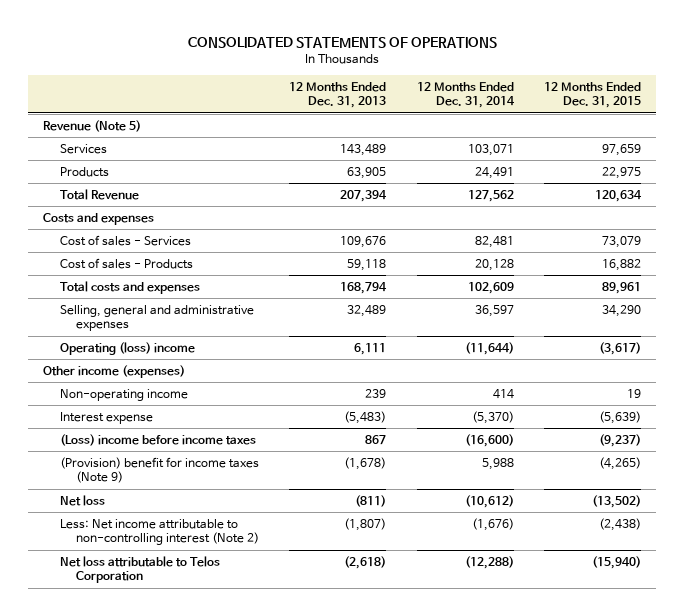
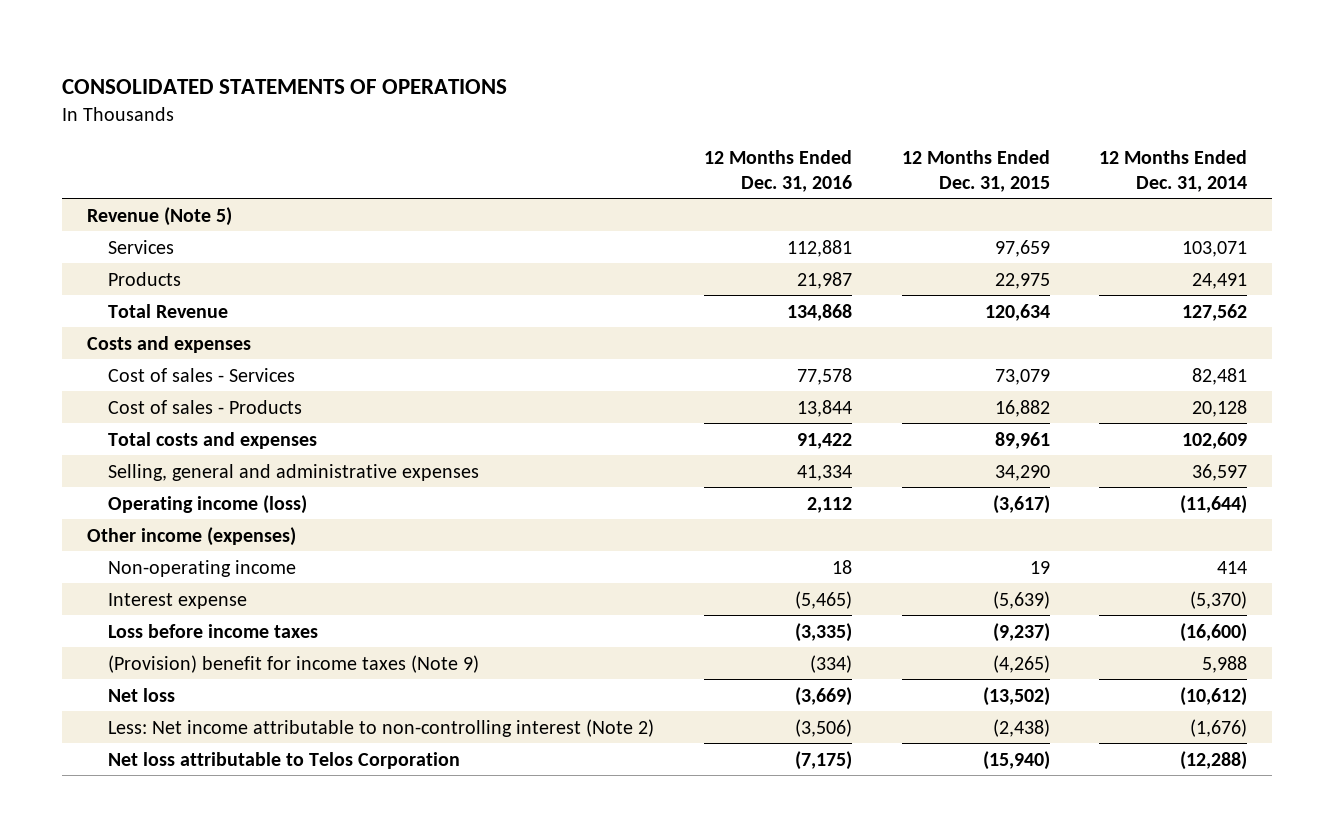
- | 12 Months Ended Dec. 31, 2013 | 12 Months Ended Dec. 31, 2014 | 12 Months Ended Dec. 31, 2015
+ | 12 Months Ended Dec. 31, 2016 | 12 Months Ended Dec. 31, 2015 | 12 Months Ended Dec. 31, 2014
- Operating (loss) income | 6,111 | (11,644) | (3,617)
+ Operating income (loss) | 2,112 | (3,617) | (11,644)
- (Loss) income before income taxes | 867 | (16,600) | (9,237)
+ Loss before income taxes | (3,335) | (9,237) | (16,600)

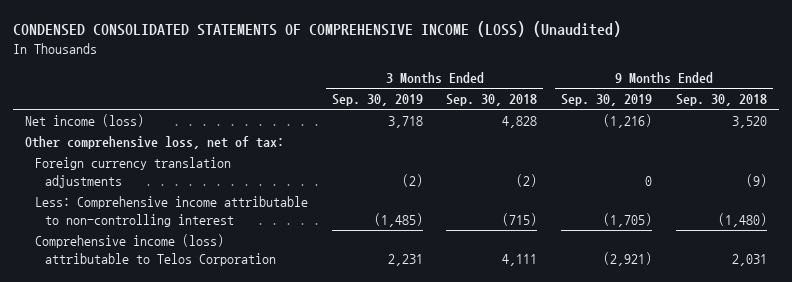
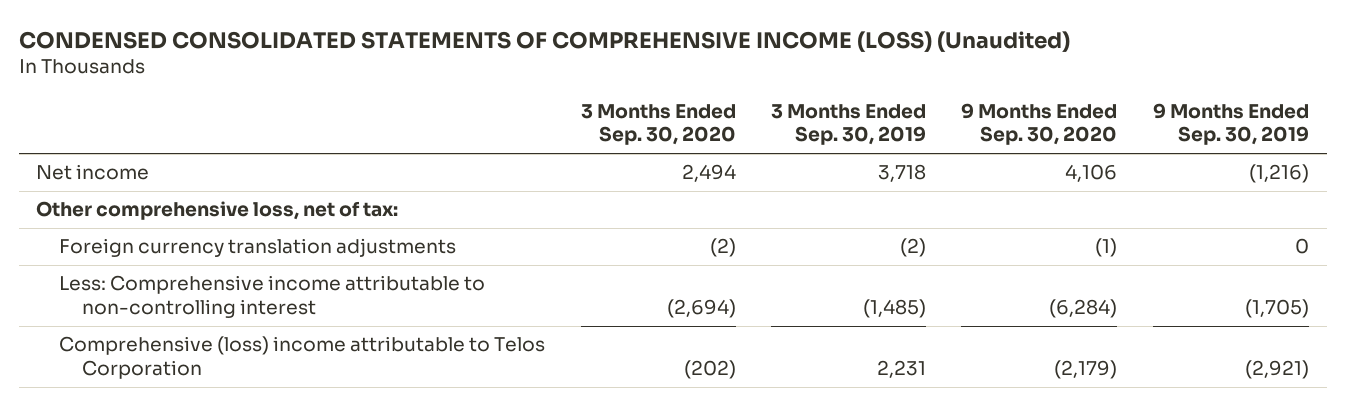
- | 3 Months Ended Sep. 30, 2019 | 3 Months Ended Sep. 30, 2018 | 9 Months Ended Sep. 30, 2019 | 9 Months Ended Sep. 30, 2018
+ | 3 Months Ended Sep. 30, 2020 | 3 Months Ended Sep. 30, 2019 | 9 Months Ended Sep. 30, 2020 | 9 Months Ended Sep. 30, 2019
- Net income (loss) | 3,718 | 4,828 | (1,216) | 3,520
+ Net income | 2,494 | 3,718 | 4,106 | (1,216)
- Comprehensive income (loss) attributable to Telos Corporation | 2,231 | 4,111 | (2,921) | 2,031
+ Comprehensive (loss) income attributable to Telos Corporation | (202) | 2,231 | (2,179) | (2,921)

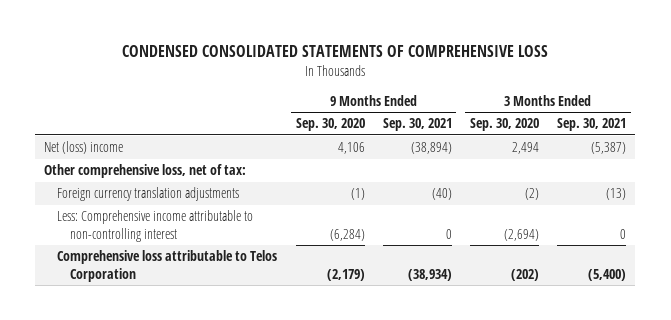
- CONDENSED CONSOLIDATED STATEMENTS OF COMPREHENSIVE INCOME (LOSS) (Unaudited)
+ CONDENSED CONSOLIDATED STATEMENTS OF COMPREHENSIVE LOSS
- | 3 Months Ended Sep. 30, 2020 | 3 Months Ended Sep. 30, 2019 | 9 Months Ended Sep. 30, 2020 | 9 Months Ended Sep. 30, 2019
+ | 9 Months Ended Sep. 30, 2020 | 9 Months Ended Sep. 30, 2021 | 3 Months Ended Sep. 30, 2020 | 3 Months Ended Sep. 30, 2021
- Net income | 2,494 | 3,718 | 4,106 | (1,216)
+ Net (loss) income | 4,106 | (38,894) | 2,494 | (5,387)
- Comprehensive (loss) income attributable to Telos Corporation | (202) | 2,231 | (2,179) | (2,921)
+ Comprehensive loss attributable to Telos Corporation | (2,179) | (38,934) | (202) | (5,400)

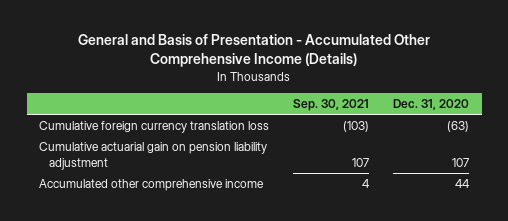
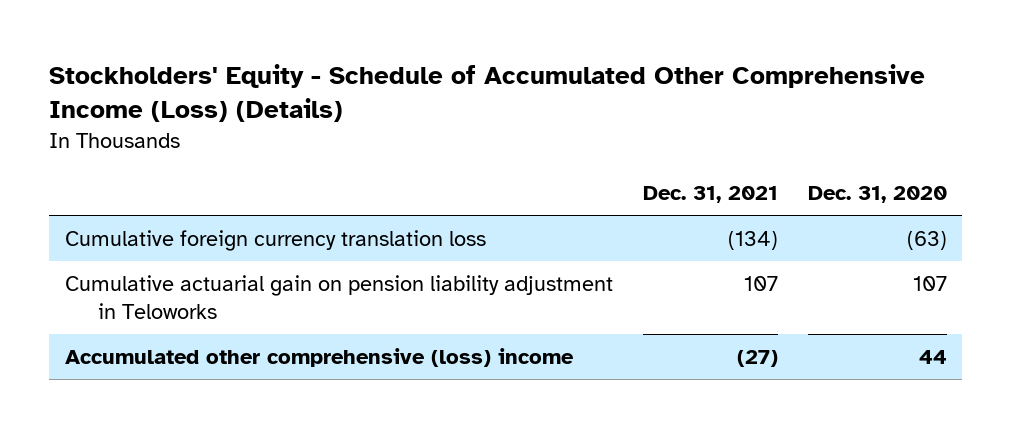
- General and Basis of Presentation - Accumulated Other Comprehensive Income (Details)
+ Stockholders' Equity - Schedule of Accumulated Other Comprehensive Income (Loss) (Details)
- | Sep. 30, 2021 | Dec. 31, 2020
+ | Dec. 31, 2021 | Dec. 31, 2020
- Cumulative actuarial gain on pension liability adjustment | 107 | 107
- Accumulated other comprehensive income | 4 | 44
+ Cumulative actuarial gain on pension liability adjustment in Teloworks | 107 | 107
+ Accumulated other comprehensive (loss) income | (27) | 44

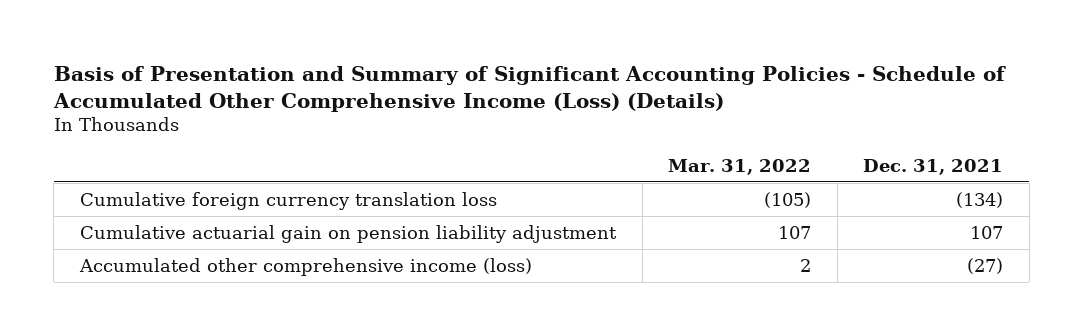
- Stockholders' Equity - Schedule of Accumulated Other Comprehensive Income (Loss) (Details)
+ Basis of Presentation and Summary of Significant Accounting Policies - Schedule of Accumulated Other Comprehensive Income (Loss) (Details)
- | Dec. 31, 2021 | Dec. 31, 2020
+ | Mar. 31, 2022 | Dec. 31, 2021
- Cumulative actuarial gain on pension liability adjustment in Teloworks | 107 | 107
- Accumulated other comprehensive (loss) income | (27) | 44
+ Cumulative actuarial gain on pension liability adjustment | 107 | 107
+ Accumulated other comprehensive income (loss) | 2 | (27)

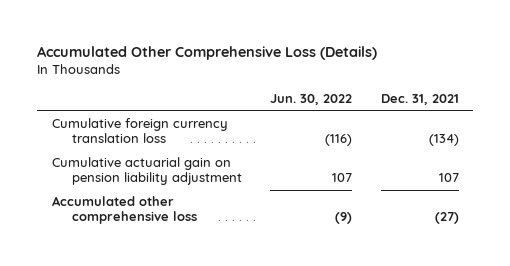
- Basis of Presentation and Summary of Significant Accounting Policies - Schedule of Accumulated Other Comprehensive Income (Loss) (Details)
+ Accumulated Other Comprehensive Loss (Details)
- | Mar. 31, 2022 | Dec. 31, 2021
+ | Jun. 30, 2022 | Dec. 31, 2021
- Accumulated other comprehensive income (loss) | 2 | (27)
+ Accumulated other comprehensive loss | (9) | (27)

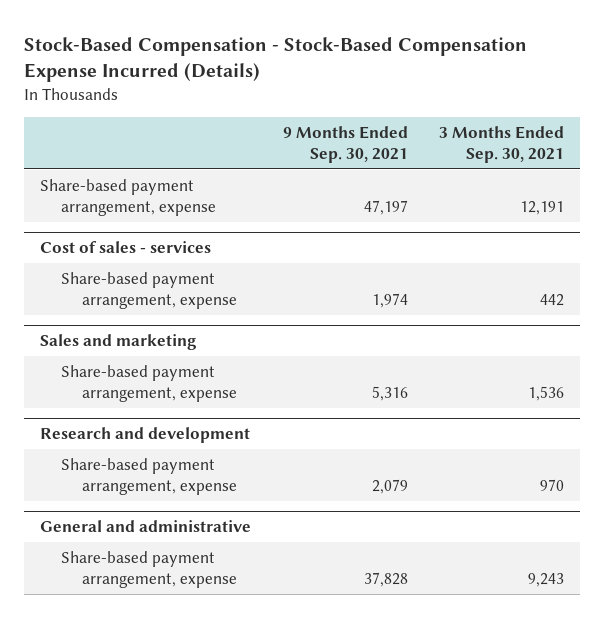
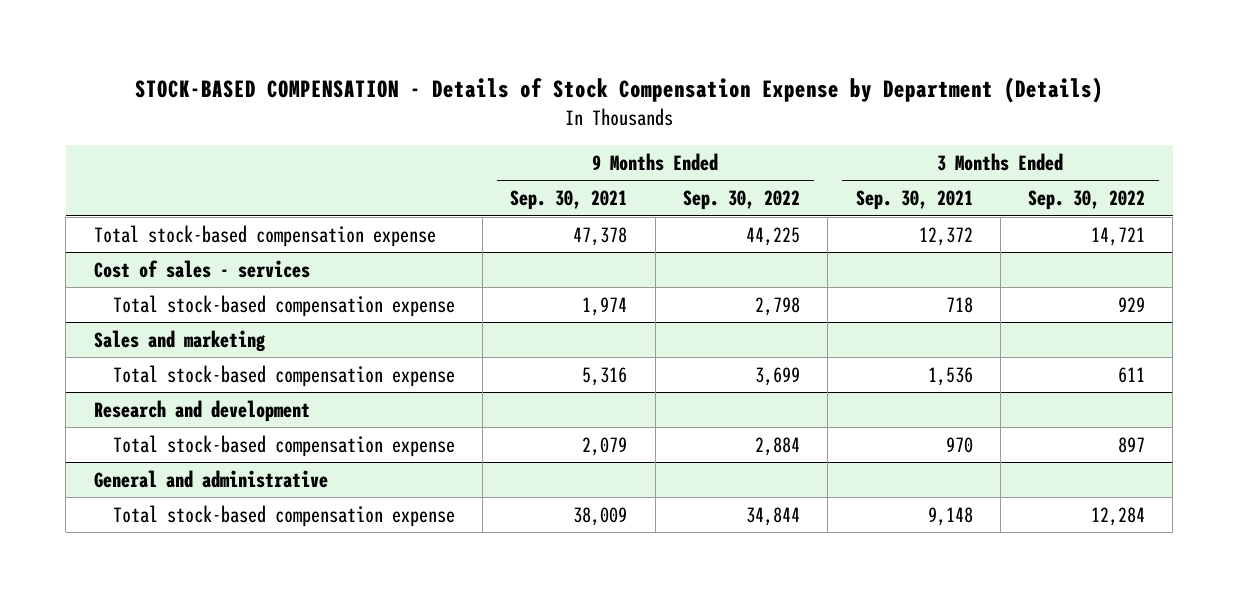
- Stock-Based Compensation - Stock-Based Compensation Expense Incurred (Details)
+ STOCK-BASED COMPENSATION - Details of Stock Compensation Expense by Department (Details)
- | 9 Months Ended Sep. 30, 2021 | 3 Months Ended Sep. 30, 2021
+ | 9 Months Ended Sep. 30, 2021 | 9 Months Ended Sep. 30, 2022 | 3 Months Ended Sep. 30, 2021 | 3 Months Ended Sep. 30, 2022
- Share-based payment arrangement, expense | 47,197 | 12,191
+ Total stock-based compensation expense | 47,378 | 44,225 | 12,372 | 14,721
@ Cost of sales - services
- Share-based payment arrangement, expense | 1,974 | 442
+ Total stock-based compensation expense | 1,974 | 2,798 | 718 | 929
@ Sales and marketing
- Share-based payment arrangement, expense | 5,316 | 1,536
+ Total stock-based compensation expense | 5,316 | 3,699 | 1,536 | 611
@ Research and development
- Share-based payment arrangement, expense | 2,079 | 970
+ Total stock-based compensation expense | 2,079 | 2,884 | 970 | 897
@ General and administrative
- Share-based payment arrangement, expense | 37,828 | 9,243
+ Total stock-based compensation expense | 38,009 | 34,844 | 9,148 | 12,284

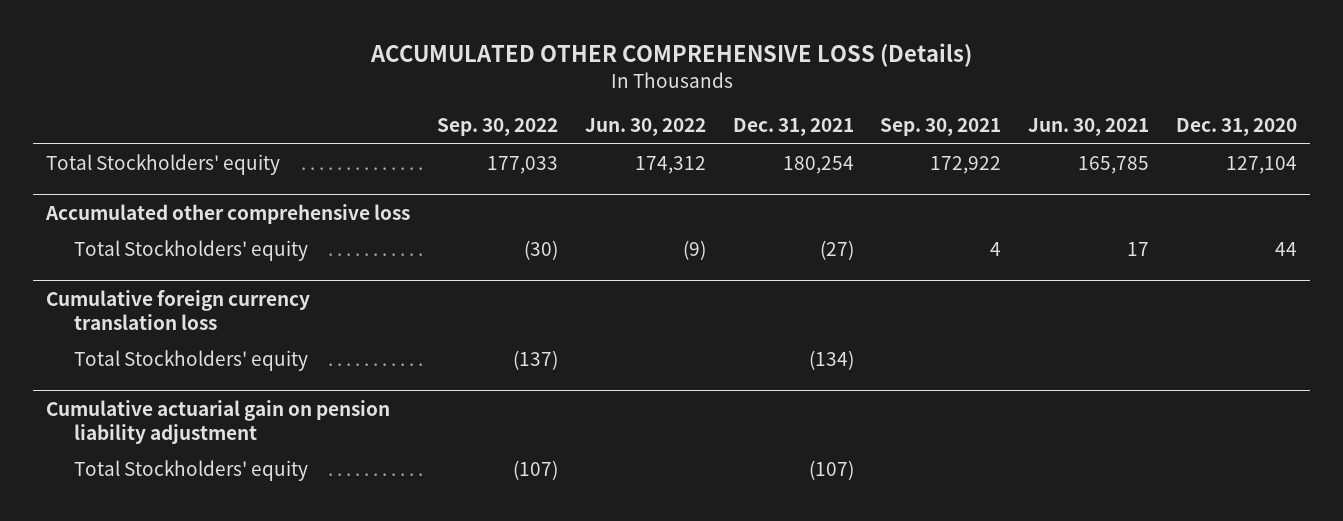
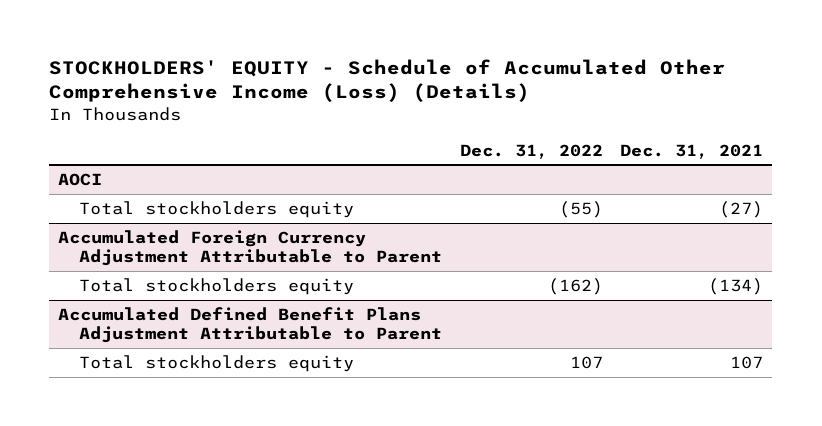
- ACCUMULATED OTHER COMPREHENSIVE LOSS (Details)
+ STOCKHOLDERS' EQUITY - Schedule of Accumulated Other Comprehensive Income (Loss) (Details)
- | Sep. 30, 2022 | Jun. 30, 2022 | Dec. 31, 2021 | Sep. 30, 2021 | Jun. 30, 2021 | Dec. 31, 2020
+ | Dec. 31, 2022 | Dec. 31, 2021
- Total Stockholders' equity | 177,033 | 174,312 | 180,254 | 172,922 | 165,785 | 127,104
- Accumulated other comprehensive loss
- Total Stockholders' equity | (30) | (9) | (27) | 4 | 17 | 44
- Cumulative foreign currency translation loss
- Total Stockholders' equity | (137) | | (134) | | |
- Cumulative actuarial gain on pension liability adjustment
- Total Stockholders' equity | (107) | | (107) | | |
+ AOCI
+ Total stockholders equity | (55) | (27)
+ Accumulated Foreign Currency Adjustment Attributable to Parent
+ Total stockholders equity | (162) | (134)
+ Accumulated Defined Benefit Plans Adjustment Attributable to Parent
+ Total stockholders equity | 107 | 107

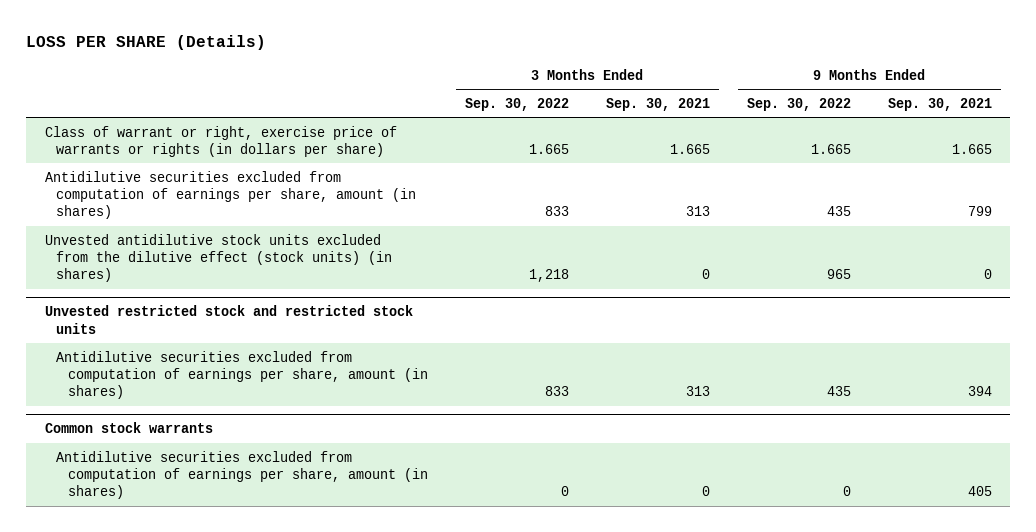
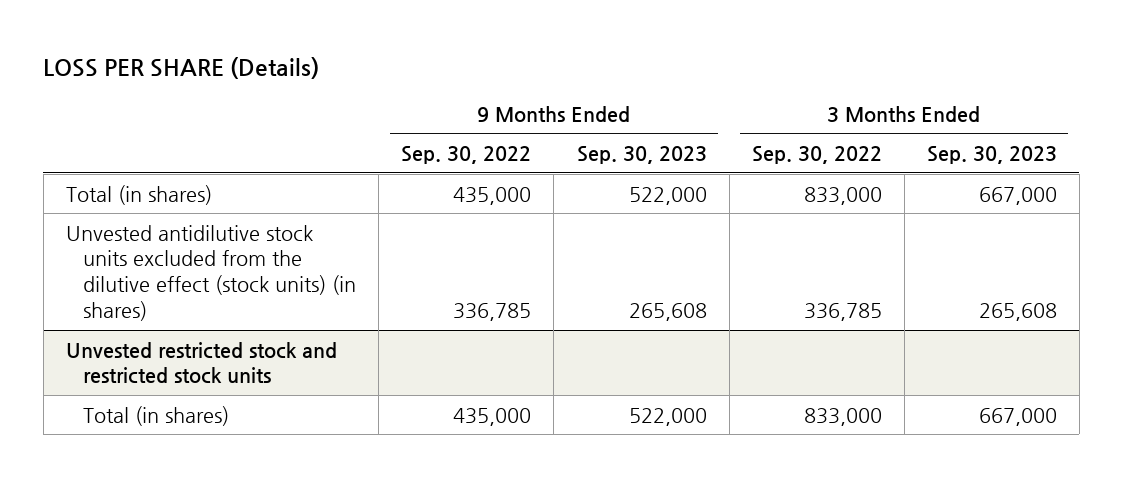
- | 3 Months Ended Sep. 30, 2022 | 3 Months Ended Sep. 30, 2021 | 9 Months Ended Sep. 30, 2022 | 9 Months Ended Sep. 30, 2021
+ | 9 Months Ended Sep. 30, 2022 | 9 Months Ended Sep. 30, 2023 | 3 Months Ended Sep. 30, 2022 | 3 Months Ended Sep. 30, 2023
- Class of warrant or right, exercise price of warrants or rights (in dollars per share) | 1.665 | 1.665 | 1.665 | 1.665
- Antidilutive securities excluded from computation of earnings per share, amount (in shares) | 833 | 313 | 435 | 799
- Unvested antidilutive stock units excluded from the dilutive effect (stock units) (in shares) | 1,218 | 0 | 965 | 0
+ Total (in shares) | 435,000 | 522,000 | 833,000 | 667,000
+ Unvested antidilutive stock units excluded from the dilutive effect (stock units) (in shares) | 336,785 | 265,608 | 336,785 | 265,608
@ Unvested restricted stock and restricted stock units
- Antidilutive securities excluded from computation of earnings per share, amount (in shares) | 833 | 313 | 435 | 394
- Common stock warrants
- Antidilutive securities excluded from computation of earnings per share, amount (in shares) | 0 | 0 | 0 | 405
@ Unvested restricted stock and restricted stock units
+ Total (in shares) | 435,000 | 522,000 | 833,000 | 667,000

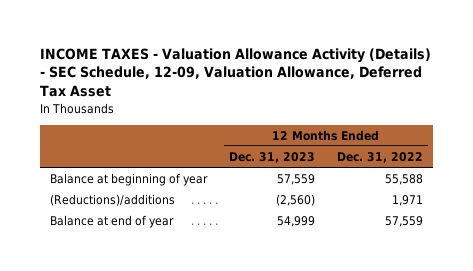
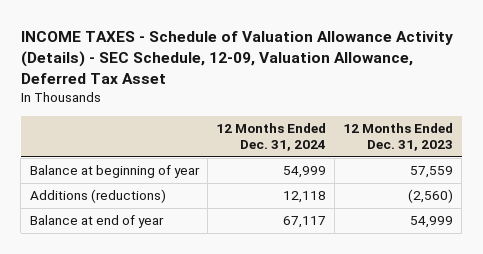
- INCOME TAXES - Valuation Allowance Activity (Details) - SEC Schedule, 12-09, Valuation Allowance, Deferred Tax Asset
+ INCOME TAXES - Schedule of Valuation Allowance Activity (Details) - SEC Schedule, 12-09, Valuation Allowance, Deferred Tax Asset
- | 12 Months Ended Dec. 31, 2023 | 12 Months Ended Dec. 31, 2022
+ | 12 Months Ended Dec. 31, 2024 | 12 Months Ended Dec. 31, 2023
- (Reductions)/additions | (2,560) | 1,971
+ Additions (reductions) | 12,118 | (2,560)

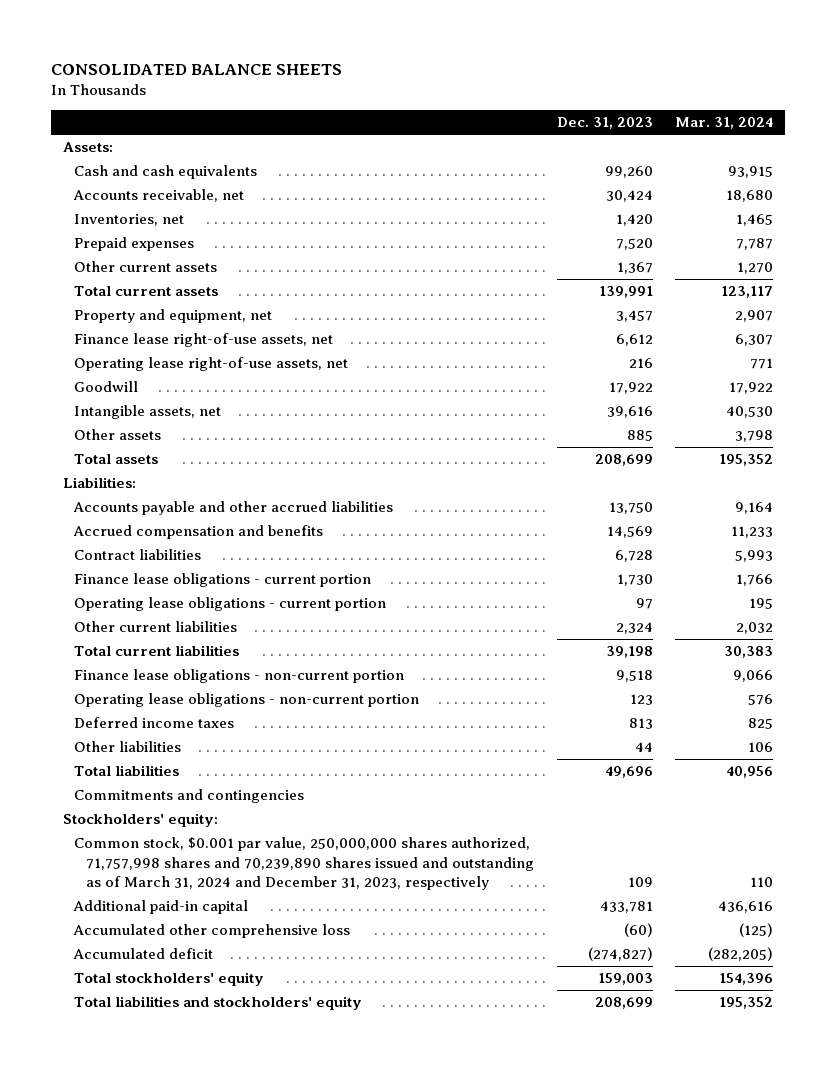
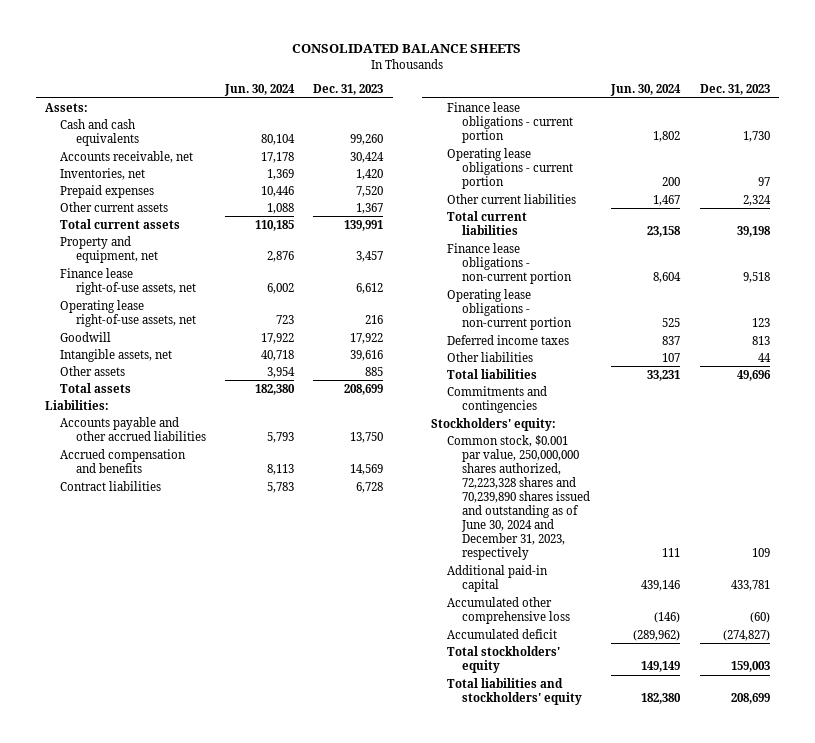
- | Dec. 31, 2023 | Mar. 31, 2024
+ | Jun. 30, 2024 | Dec. 31, 2023
- Common stock, $0.001 par value, 250,000,000 shares authorized, 71,757,998 shares and 70,239,890 shares issued and outstanding as of March 31, 2024 and December 31, 2023, respectively | 109 | 110
+ Common stock, $0.001 par value, 250,000,000 shares authorized, 72,223,328 shares and 70,239,890 shares issued and outstanding as of June 30, 2024 and December 31, 2023, respectively | 111 | 109

